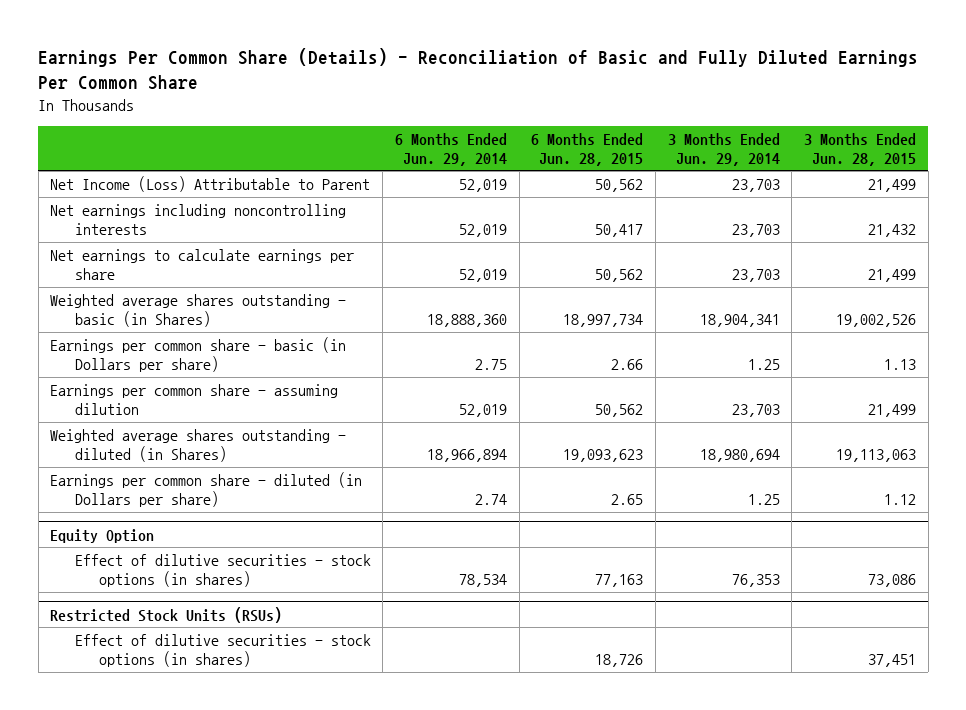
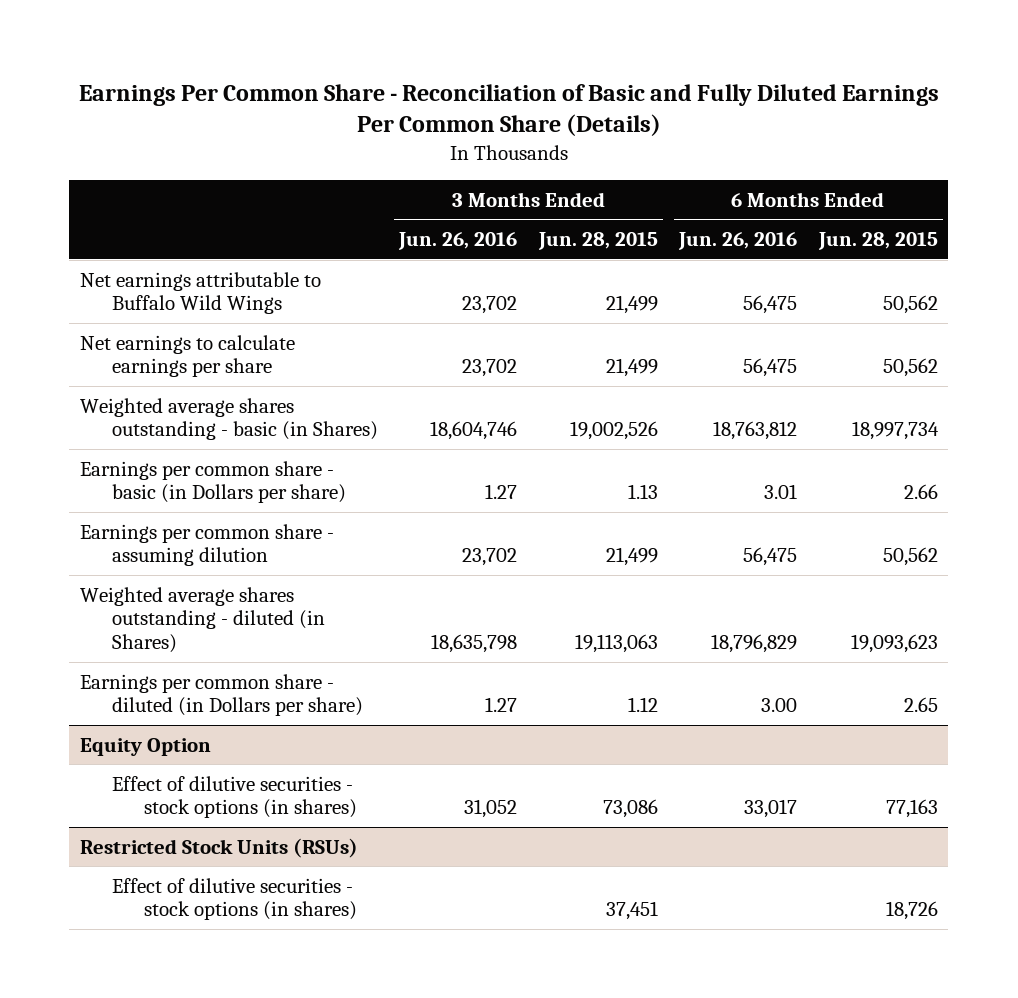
- Earnings Per Common Share (Details) - Reconciliation of Basic and Fully Diluted Earnings Per Common Share
+ Earnings Per Common Share - Reconciliation of Basic and Fully Diluted Earnings Per Common Share (Details)
- | 6 Months Ended Jun. 29, 2014 | 6 Months Ended Jun. 28, 2015 | 3 Months Ended Jun. 29, 2014 | 3 Months Ended Jun. 28, 2015
+ | 3 Months Ended Jun. 26, 2016 | 3 Months Ended Jun. 28, 2015 | 6 Months Ended Jun. 26, 2016 | 6 Months Ended Jun. 28, 2015
- Net Income (Loss) Attributable to Parent | 52,019 | 50,562 | 23,703 | 21,499
- Net earnings including noncontrolling interests | 52,019 | 50,417 | 23,703 | 21,432
+ Net earnings attributable to Buffalo Wild Wings | 23,702 | 21,499 | 56,475 | 50,562

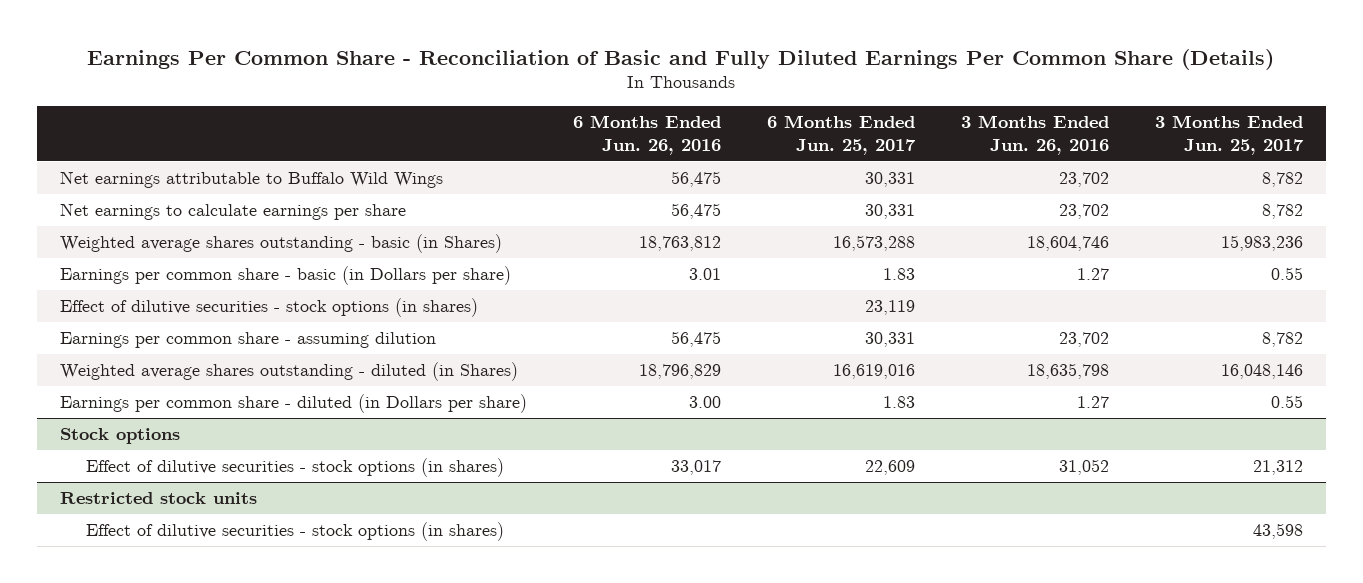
- | 3 Months Ended Jun. 26, 2016 | 3 Months Ended Jun. 28, 2015 | 6 Months Ended Jun. 26, 2016 | 6 Months Ended Jun. 28, 2015
+ | 6 Months Ended Jun. 26, 2016 | 6 Months Ended Jun. 25, 2017 | 3 Months Ended Jun. 26, 2016 | 3 Months Ended Jun. 25, 2017
+ Effect of dilutive securities - stock options (in shares) | | 23,119 | |
- Equity Option
+ Stock options
- Restricted Stock Units (RSUs)
+ Restricted stock units

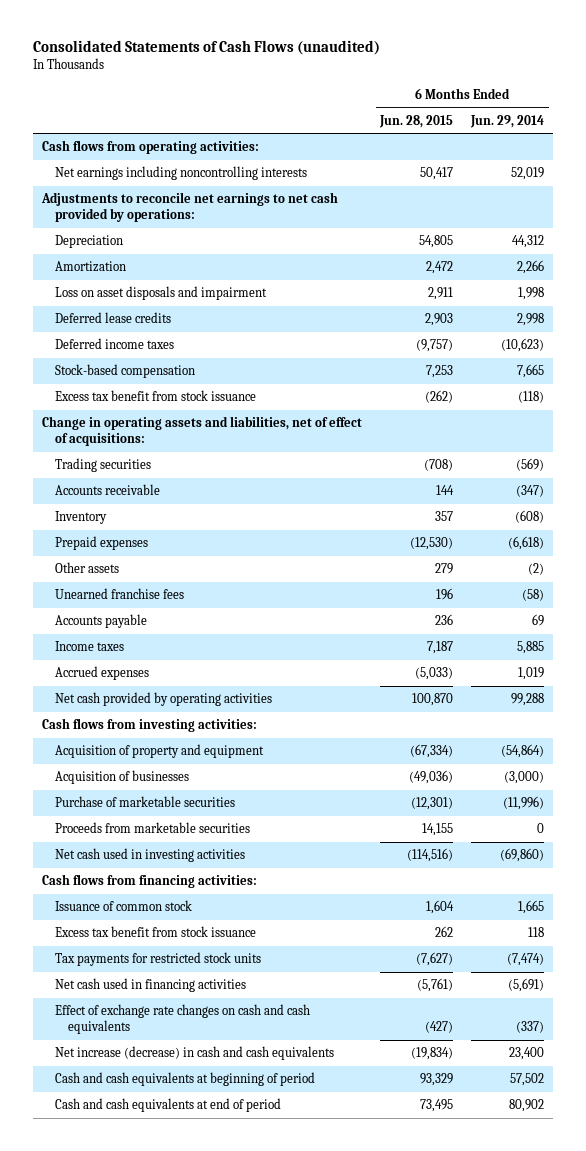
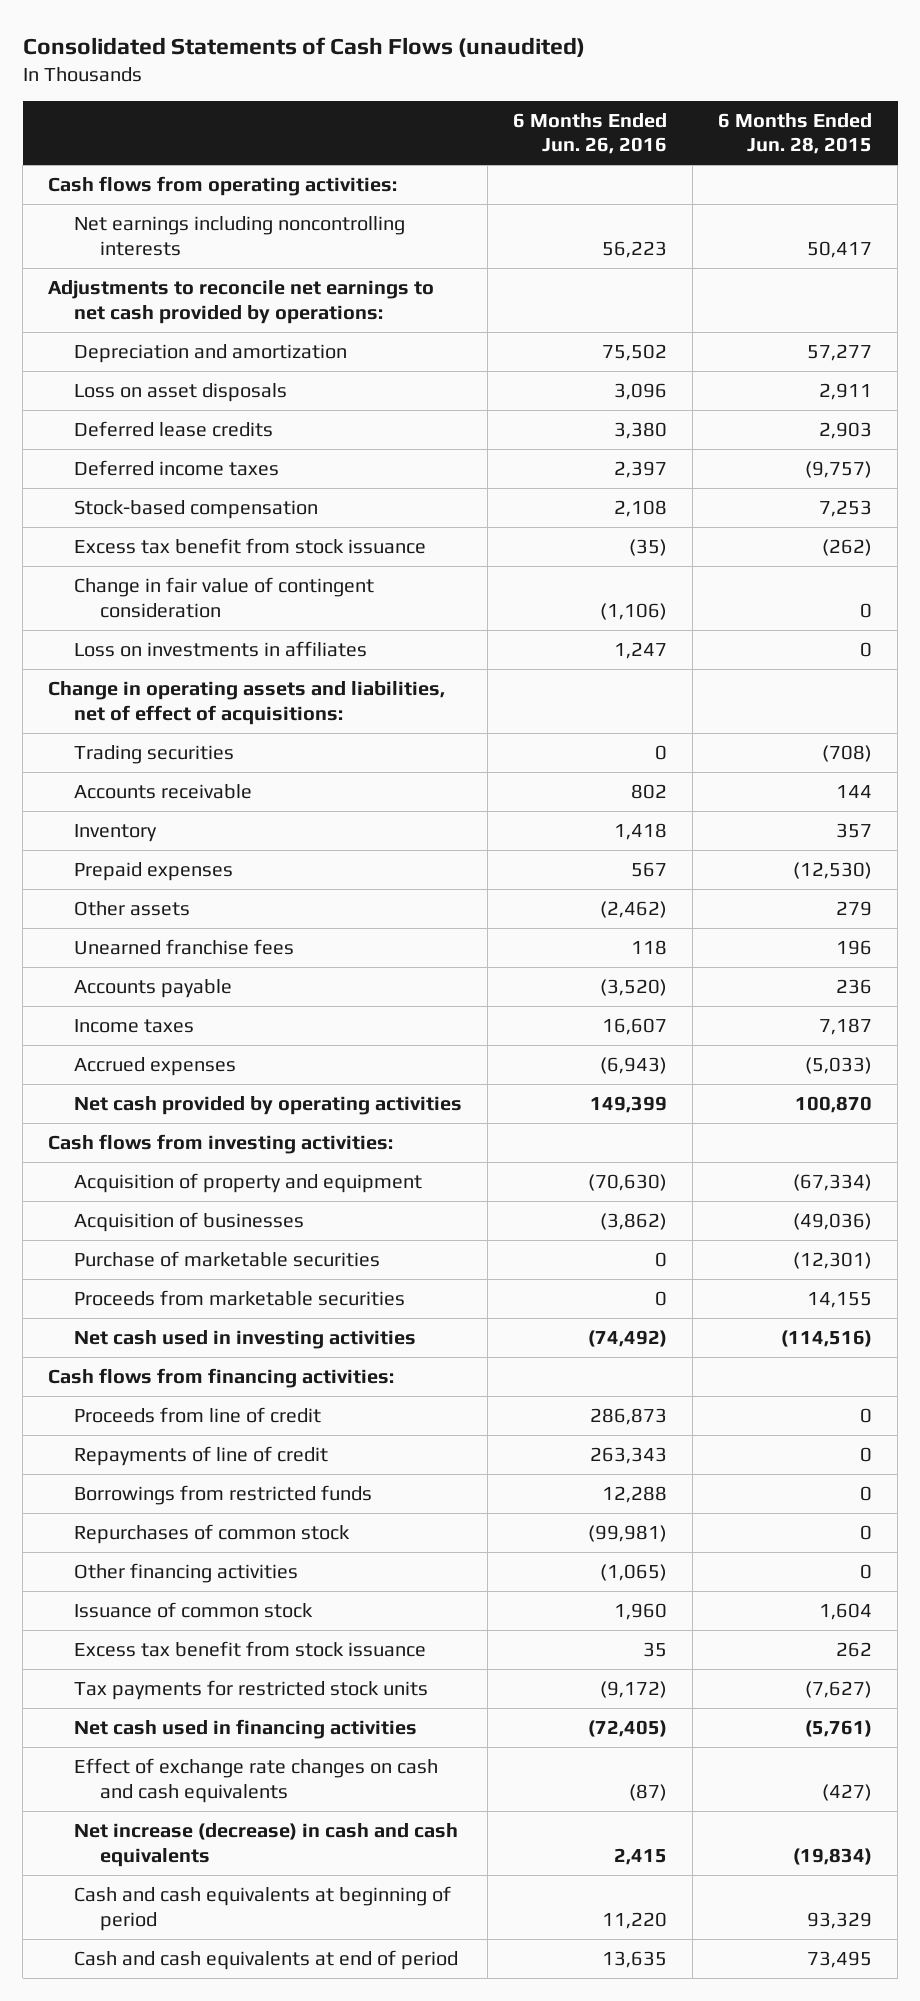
- | 6 Months Ended Jun. 28, 2015 | 6 Months Ended Jun. 29, 2014
+ | 6 Months Ended Jun. 26, 2016 | 6 Months Ended Jun. 28, 2015
- Depreciation | 54,805 | 44,312
- Amortization | 2,472 | 2,266
- Loss on asset disposals and impairment | 2,911 | 1,998
+ Depreciation and amortization | 75,502 | 57,277
+ Loss on asset disposals | 3,096 | 2,911
+ Change in fair value of contingent consideration | (1,106) | 0
+ Loss on investments in affiliates | 1,247 | 0
+ Proceeds from line of credit | 286,873 | 0
+ Repayments of line of credit | 263,343 | 0
+ Borrowings from restricted funds | 12,288 | 0
+ Repurchases of common stock | (99,981) | 0
+ Other financing activities | (1,065) | 0

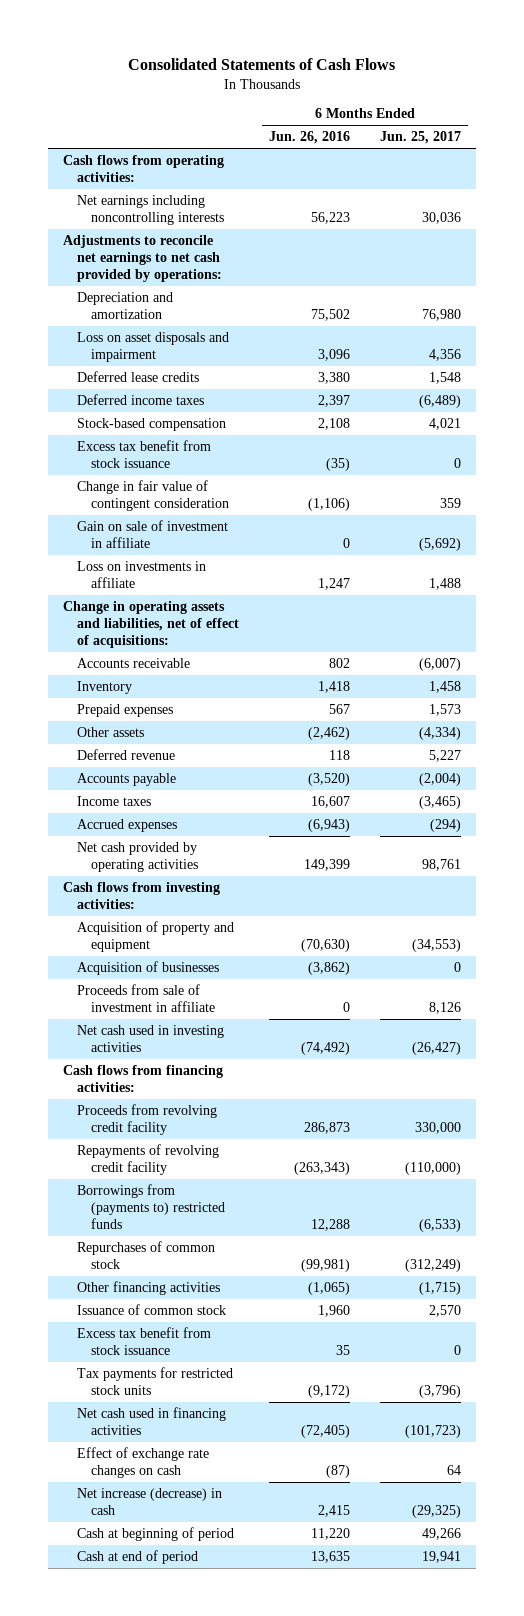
- Consolidated Statements of Cash Flows (unaudited)
+ Consolidated Statements of Cash Flows
- | 6 Months Ended Jun. 26, 2016 | 6 Months Ended Jun. 28, 2015
+ | 6 Months Ended Jun. 26, 2016 | 6 Months Ended Jun. 25, 2017
- Loss on asset disposals | 3,096 | 2,911
+ Loss on asset disposals and impairment | 3,096 | 4,356
- Loss on investments in affiliates | 1,247 | 0
+ Gain on sale of investment in affiliate | 0 | (5,692)
+ Loss on investments in affiliate | 1,247 | 1,488
- Trading securities | 0 | (708)
- Unearned franchise fees | 118 | 196
+ Deferred revenue | 118 | 5,227
- Purchase of marketable securities | 0 | (12,301)
- Proceeds from marketable securities | 0 | 14,155
+ Proceeds from sale of investment in affiliate | 0 | 8,126
- Proceeds from line of credit | 286,873 | 0
- Repayments of line of credit | 263,343 | 0
- Borrowings from restricted funds | 12,288 | 0
+ Proceeds from revolving credit facility | 286,873 | 330,000
+ Repayments of revolving credit facility | (263,343) | (110,000)
+ Borrowings from (payments to) restricted funds | 12,288 | (6,533)
- Effect of exchange rate changes on cash and cash equivalents | (87) | (427)
- Net increase (decrease) in cash and cash equivalents | 2,415 | (19,834)
- Cash and cash equivalents at beginning of period | 11,220 | 93,329
- Cash and cash equivalents at end of period | 13,635 | 73,495
+ Effect of exchange rate changes on cash | (87) | 64
+ Net increase (decrease) in cash | 2,415 | (29,325)
+ Cash at beginning of period | 11,220 | 49,266
+ Cash at end of period | 13,635 | 19,941

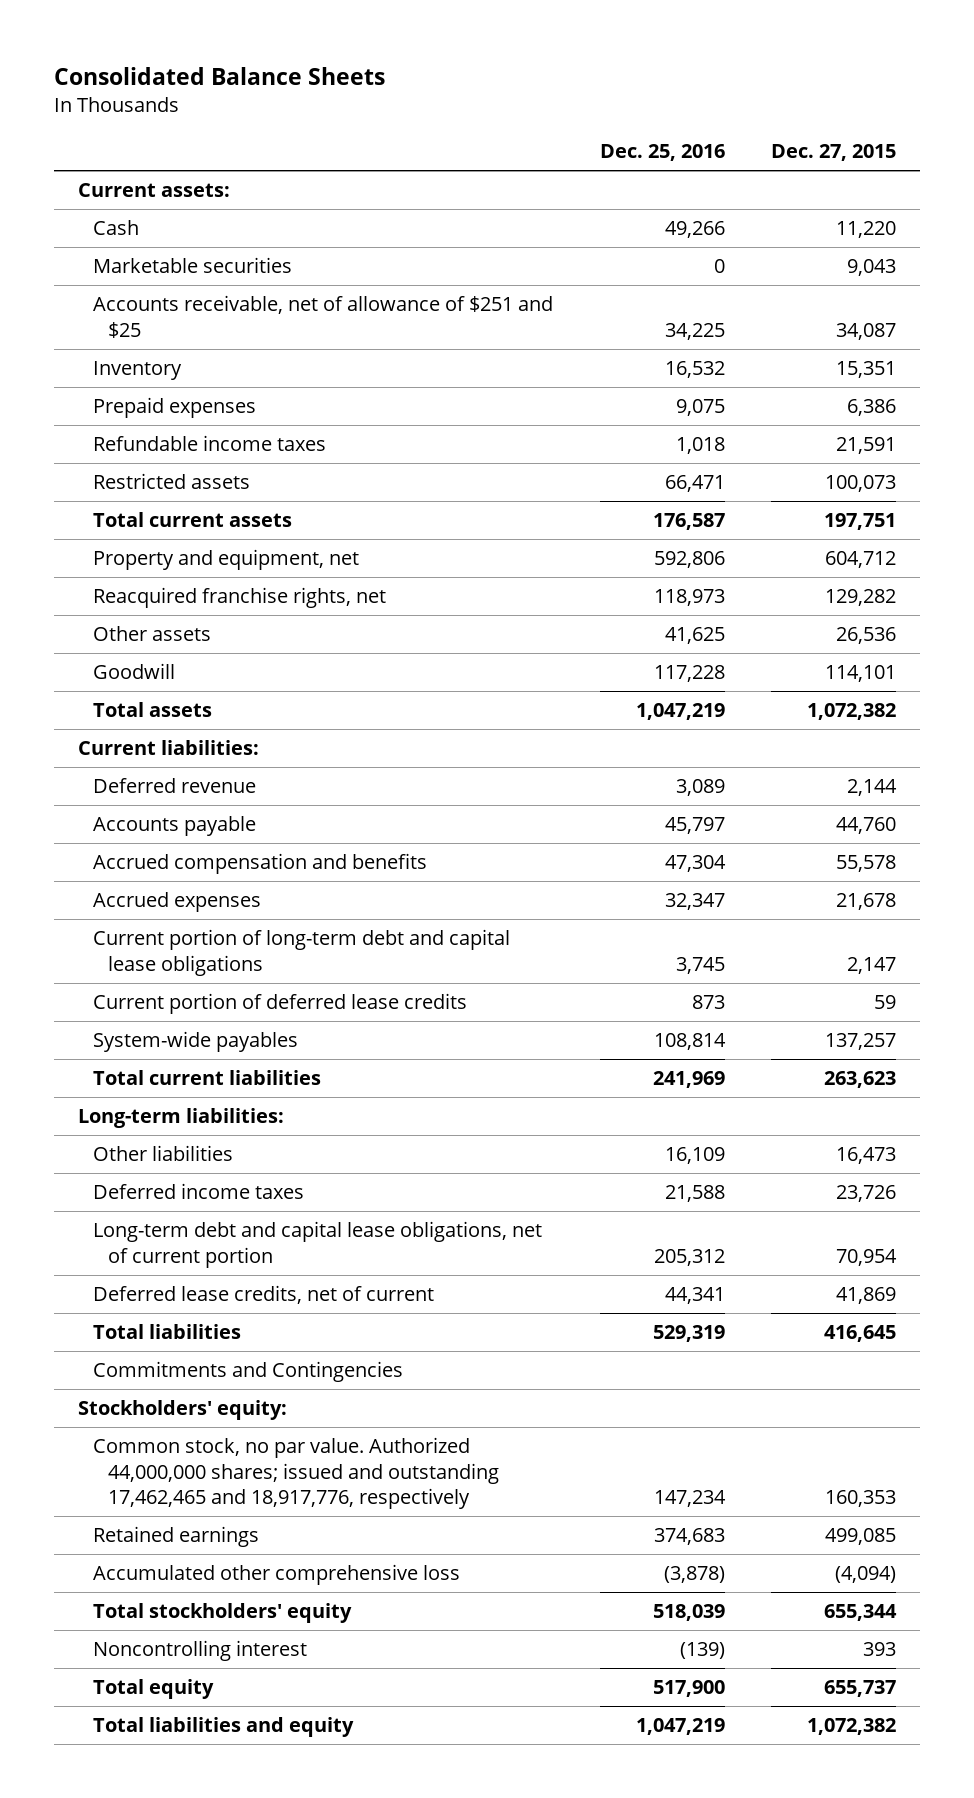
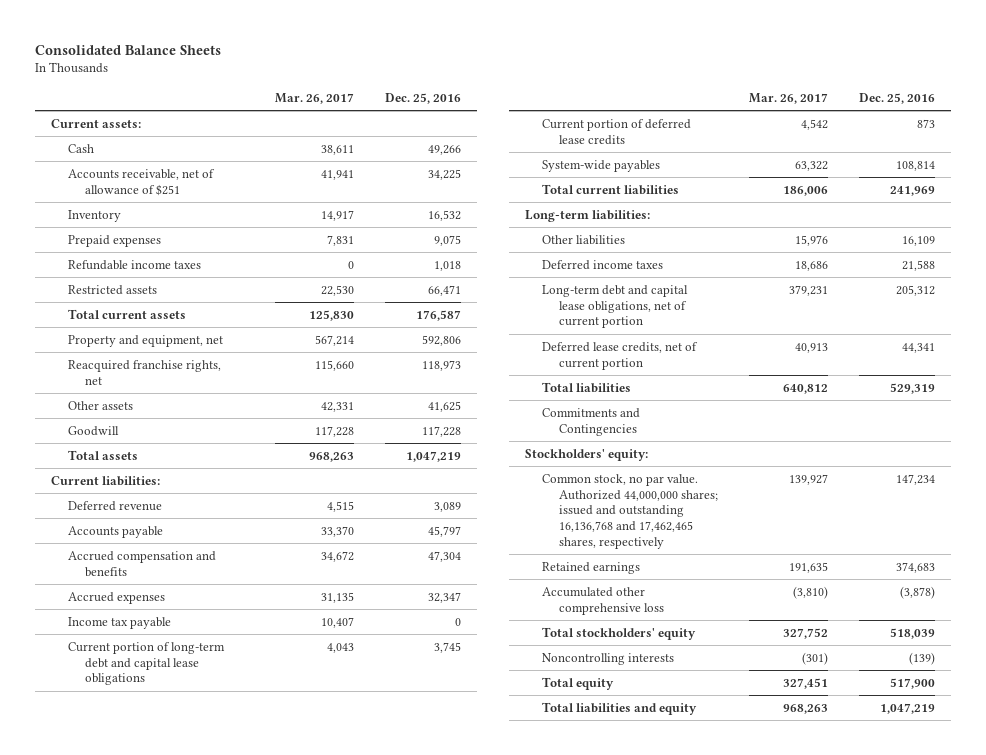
- | Dec. 25, 2016 | Dec. 27, 2015
+ | Mar. 26, 2017 | Dec. 25, 2016
- Marketable securities | 0 | 9,043
- Accounts receivable, net of allowance of $251 and $25 | 34,225 | 34,087
+ Accounts receivable, net of allowance of $251 | 41,941 | 34,225
+ Income tax payable | 10,407 | 0
- Deferred lease credits, net of current | 44,341 | 41,869
+ Deferred lease credits, net of current portion | 40,913 | 44,341
- Common stock, no par value. Authorized 44,000,000 shares; issued and outstanding 17,462,465 and 18,917,776, respectively | 147,234 | 160,353
+ Common stock, no par value. Authorized 44,000,000 shares; issued and outstanding 16,136,768 and 17,462,465 shares, respectively | 139,927 | 147,234
- Noncontrolling interest | (139) | 393
+ Noncontrolling interests | (301) | (139)

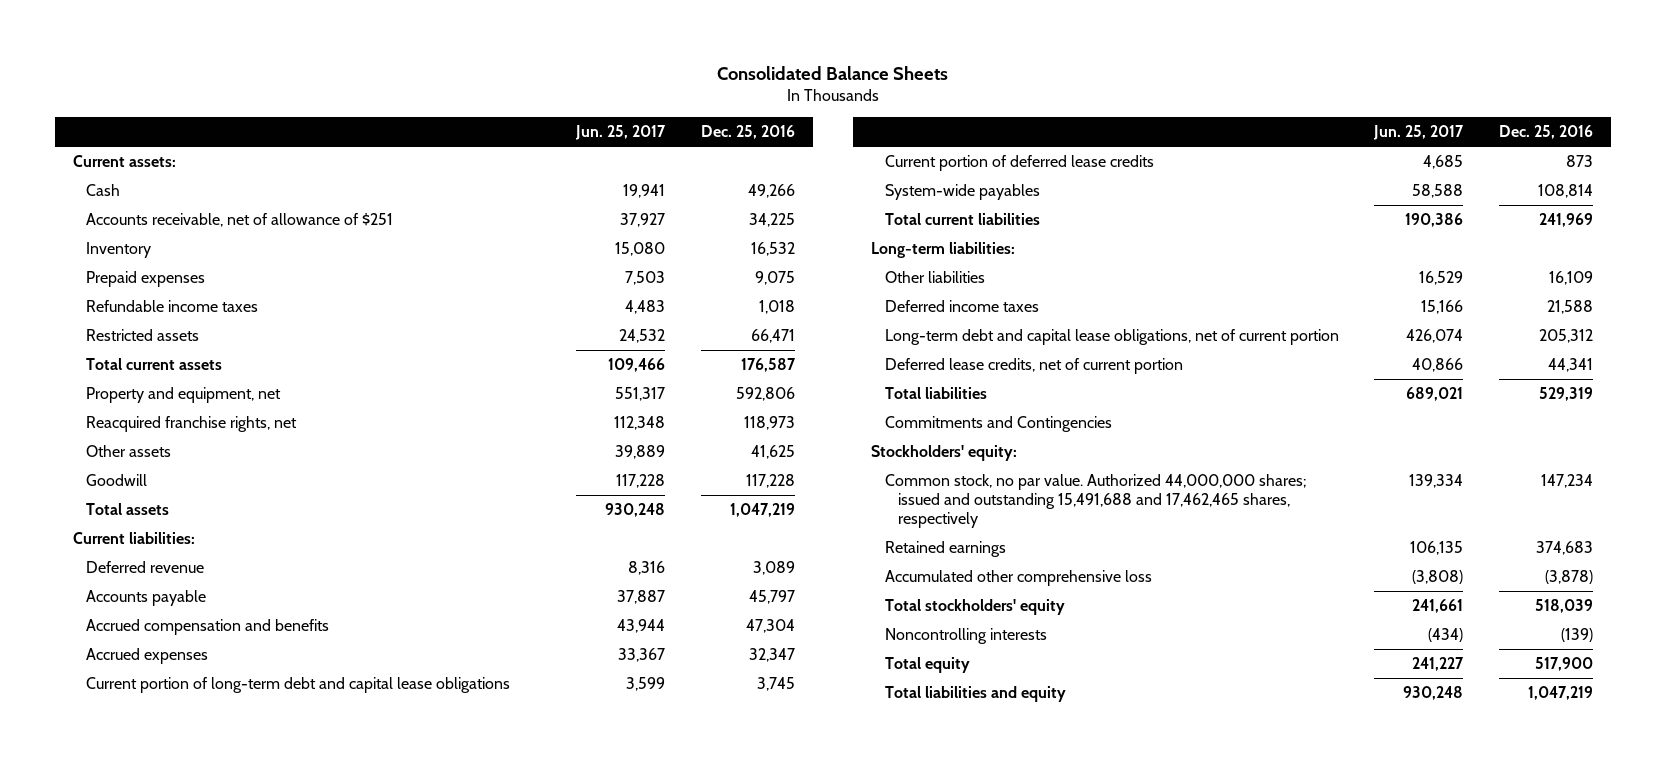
- | Mar. 26, 2017 | Dec. 25, 2016
+ | Jun. 25, 2017 | Dec. 25, 2016
- Income tax payable | 10,407 | 0
- Common stock, no par value. Authorized 44,000,000 shares; issued and outstanding 16,136,768 and 17,462,465 shares, respectively | 139,927 | 147,234
+ Common stock, no par value. Authorized 44,000,000 shares; issued and outstanding 15,491,688 and 17,462,465 shares, respectively | 139,334 | 147,234

